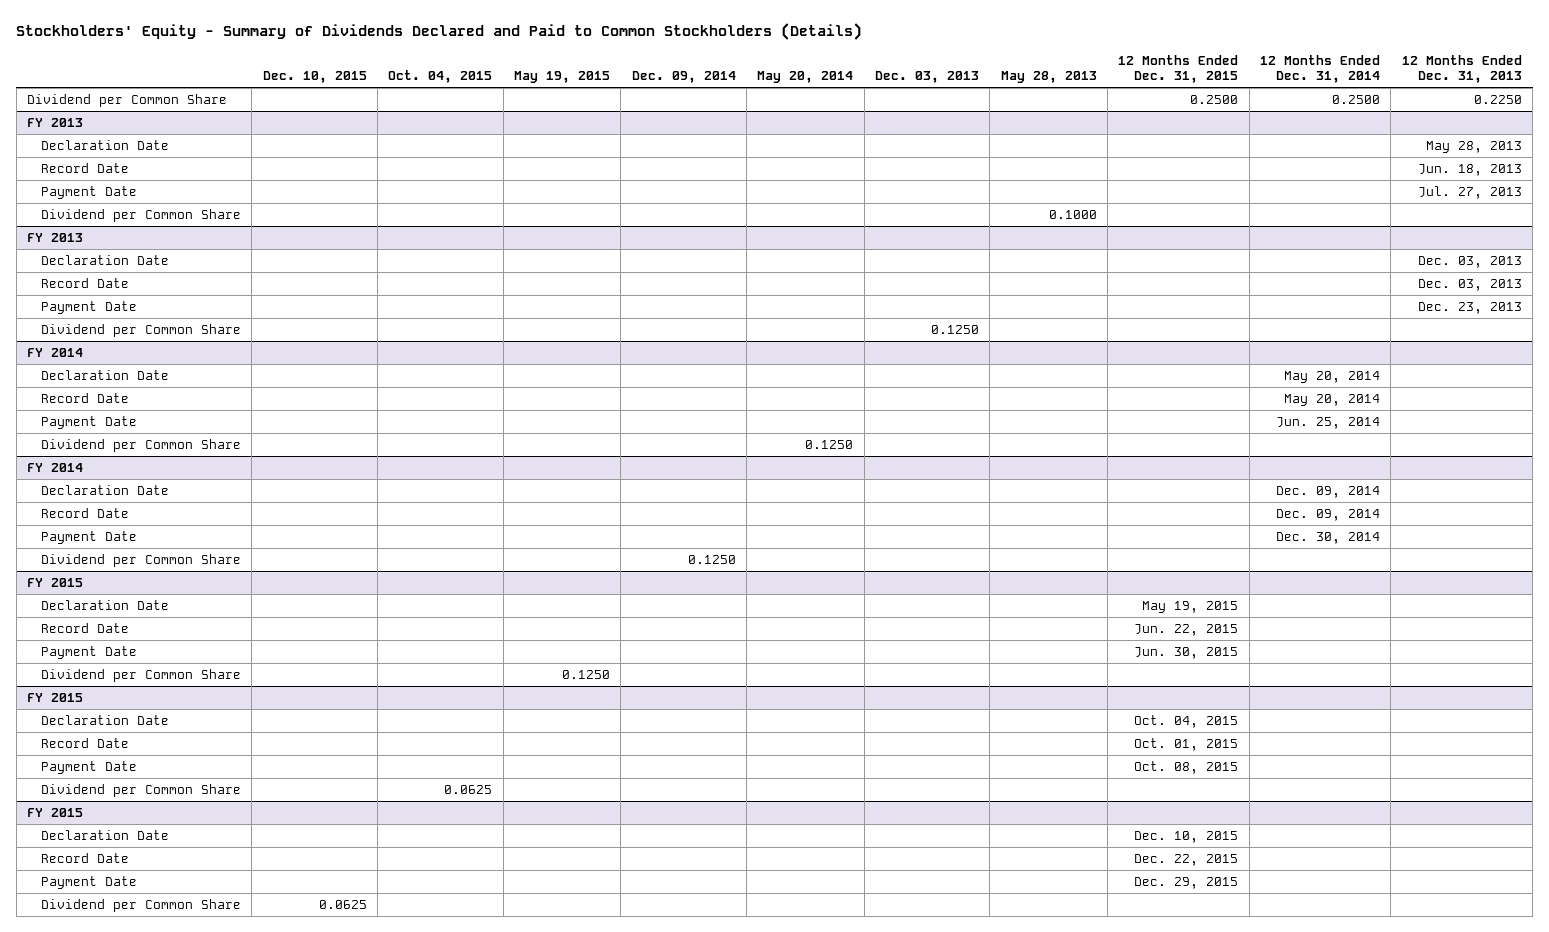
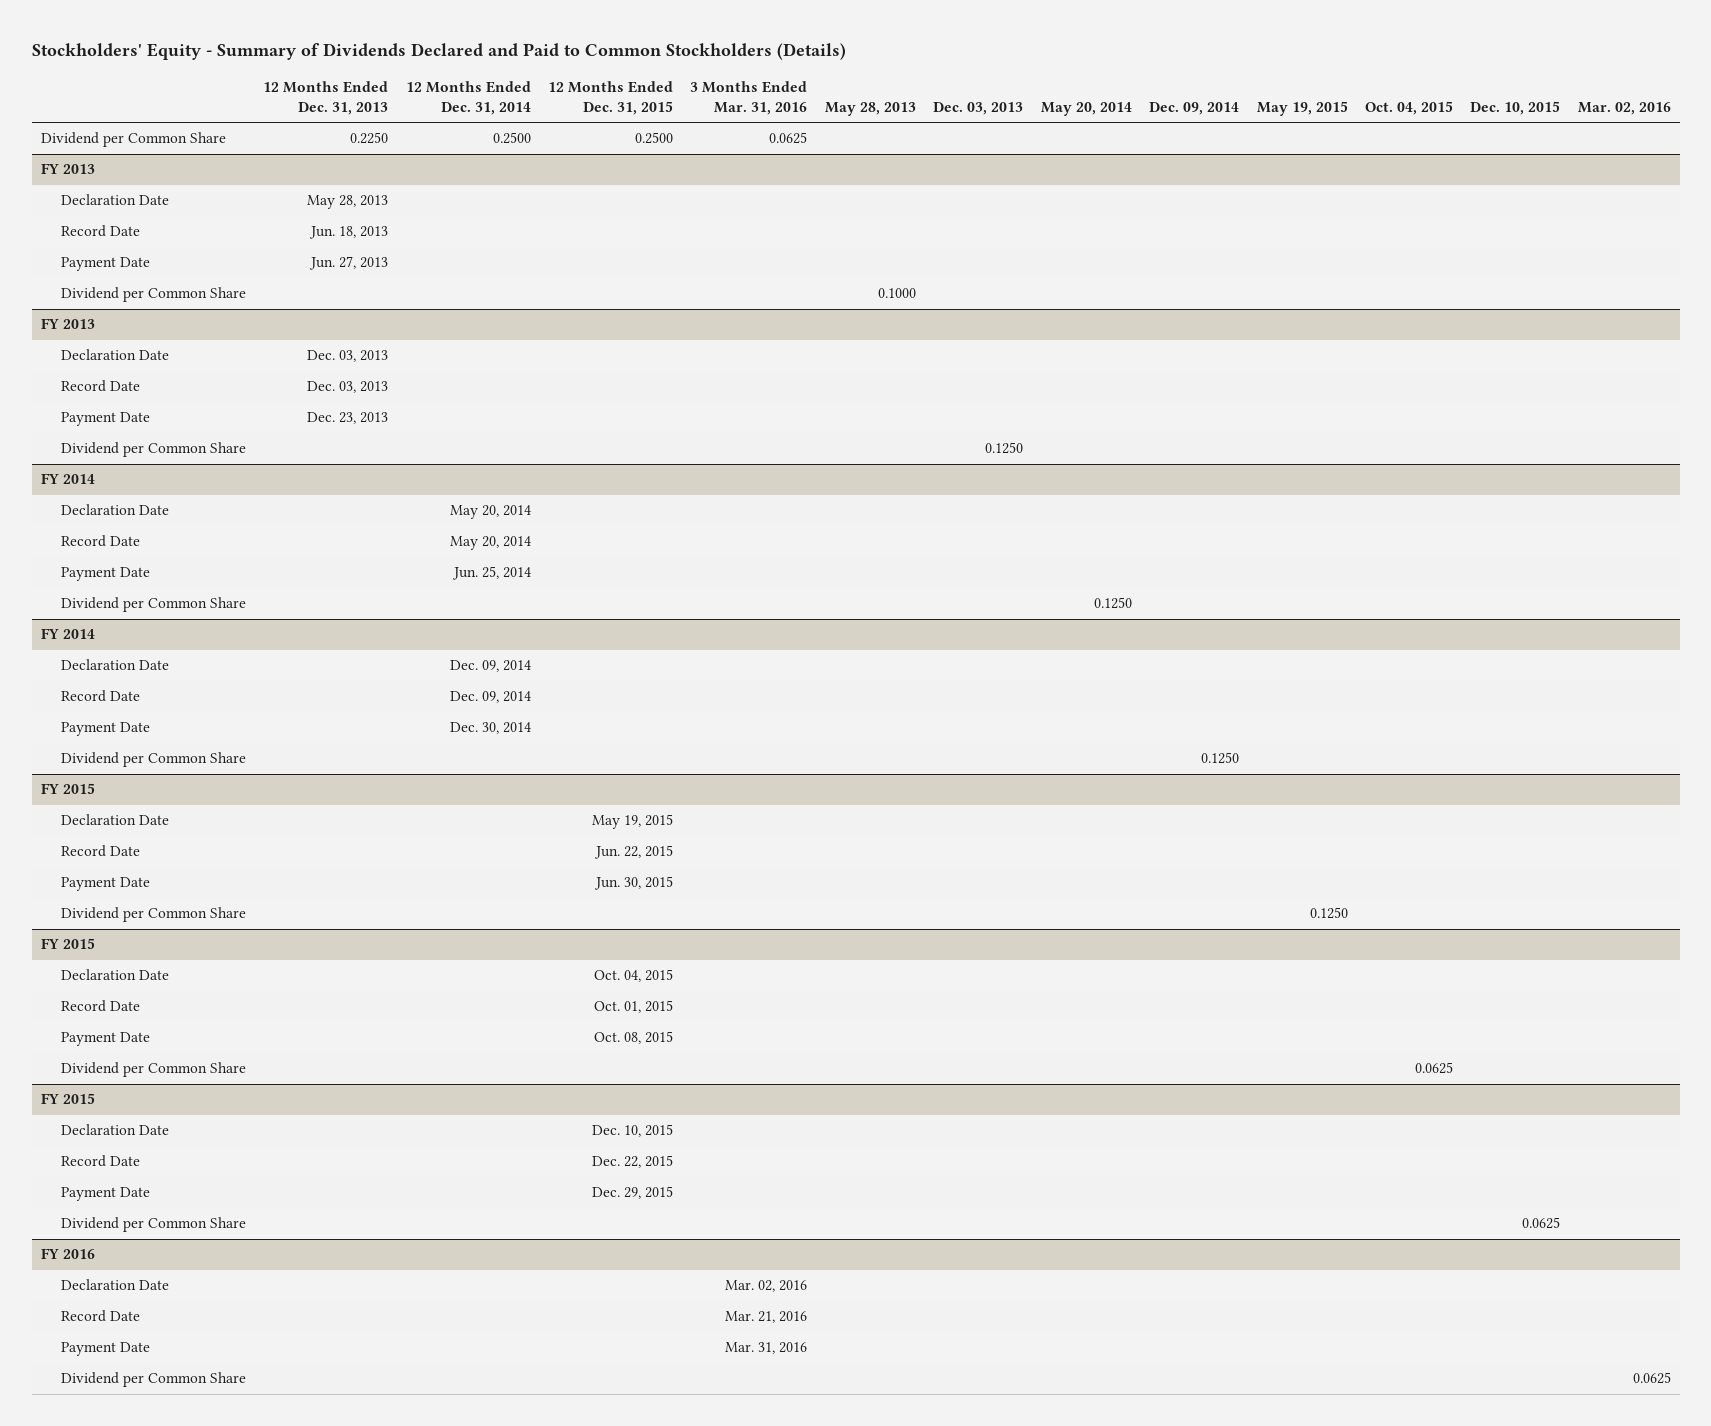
- | Dec. 10, 2015 | Oct. 04, 2015 | May 19, 2015 | Dec. 09, 2014 | May 20, 2014 | Dec. 03, 2013 | May 28, 2013 | 12 Months Ended Dec. 31, 2015 | 12 Months Ended Dec. 31, 2014 | 12 Months Ended Dec. 31, 2013
+ | 12 Months Ended Dec. 31, 2013 | 12 Months Ended Dec. 31, 2014 | 12 Months Ended Dec. 31, 2015 | 3 Months Ended Mar. 31, 2016 | May 28, 2013 | Dec. 03, 2013 | May 20, 2014 | Dec. 09, 2014 | May 19, 2015 | Oct. 04, 2015 | Dec. 10, 2015 | Mar. 02, 2016
@ FY 2013
- Payment Date | | | | | | | | | | Jul. 27, 2013
+ Payment Date | Jun. 27, 2013 | | | | | | | | | | |
+ FY 2016
+ Declaration Date | | | | Mar. 02, 2016 | | | | | | | |
+ Record Date | | | | Mar. 21, 2016 | | | | | | | |
+ Payment Date | | | | Mar. 31, 2016 | | | | | | | |
+ Dividend per Common Share | | | | | | | | | | | | 0.0625

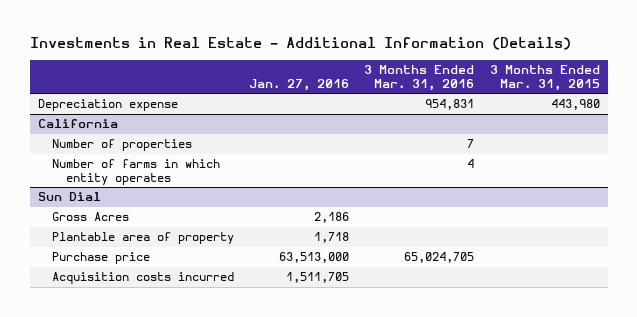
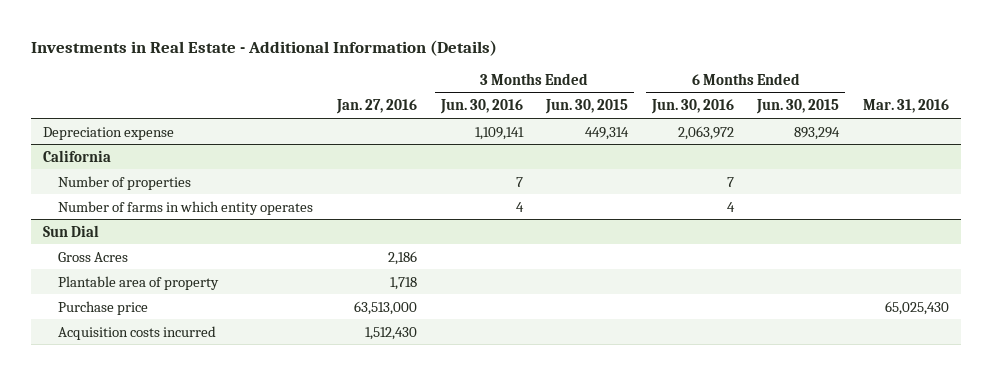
- | Jan. 27, 2016 | 3 Months Ended Mar. 31, 2016 | 3 Months Ended Mar. 31, 2015
+ | Jan. 27, 2016 | 3 Months Ended Jun. 30, 2016 | 3 Months Ended Jun. 30, 2015 | 6 Months Ended Jun. 30, 2016 | 6 Months Ended Jun. 30, 2015 | Mar. 31, 2016
@ Sun Dial
- Acquisition costs incurred | 1,511,705 | |
+ Acquisition costs incurred | 1,512,430 | | | | |

